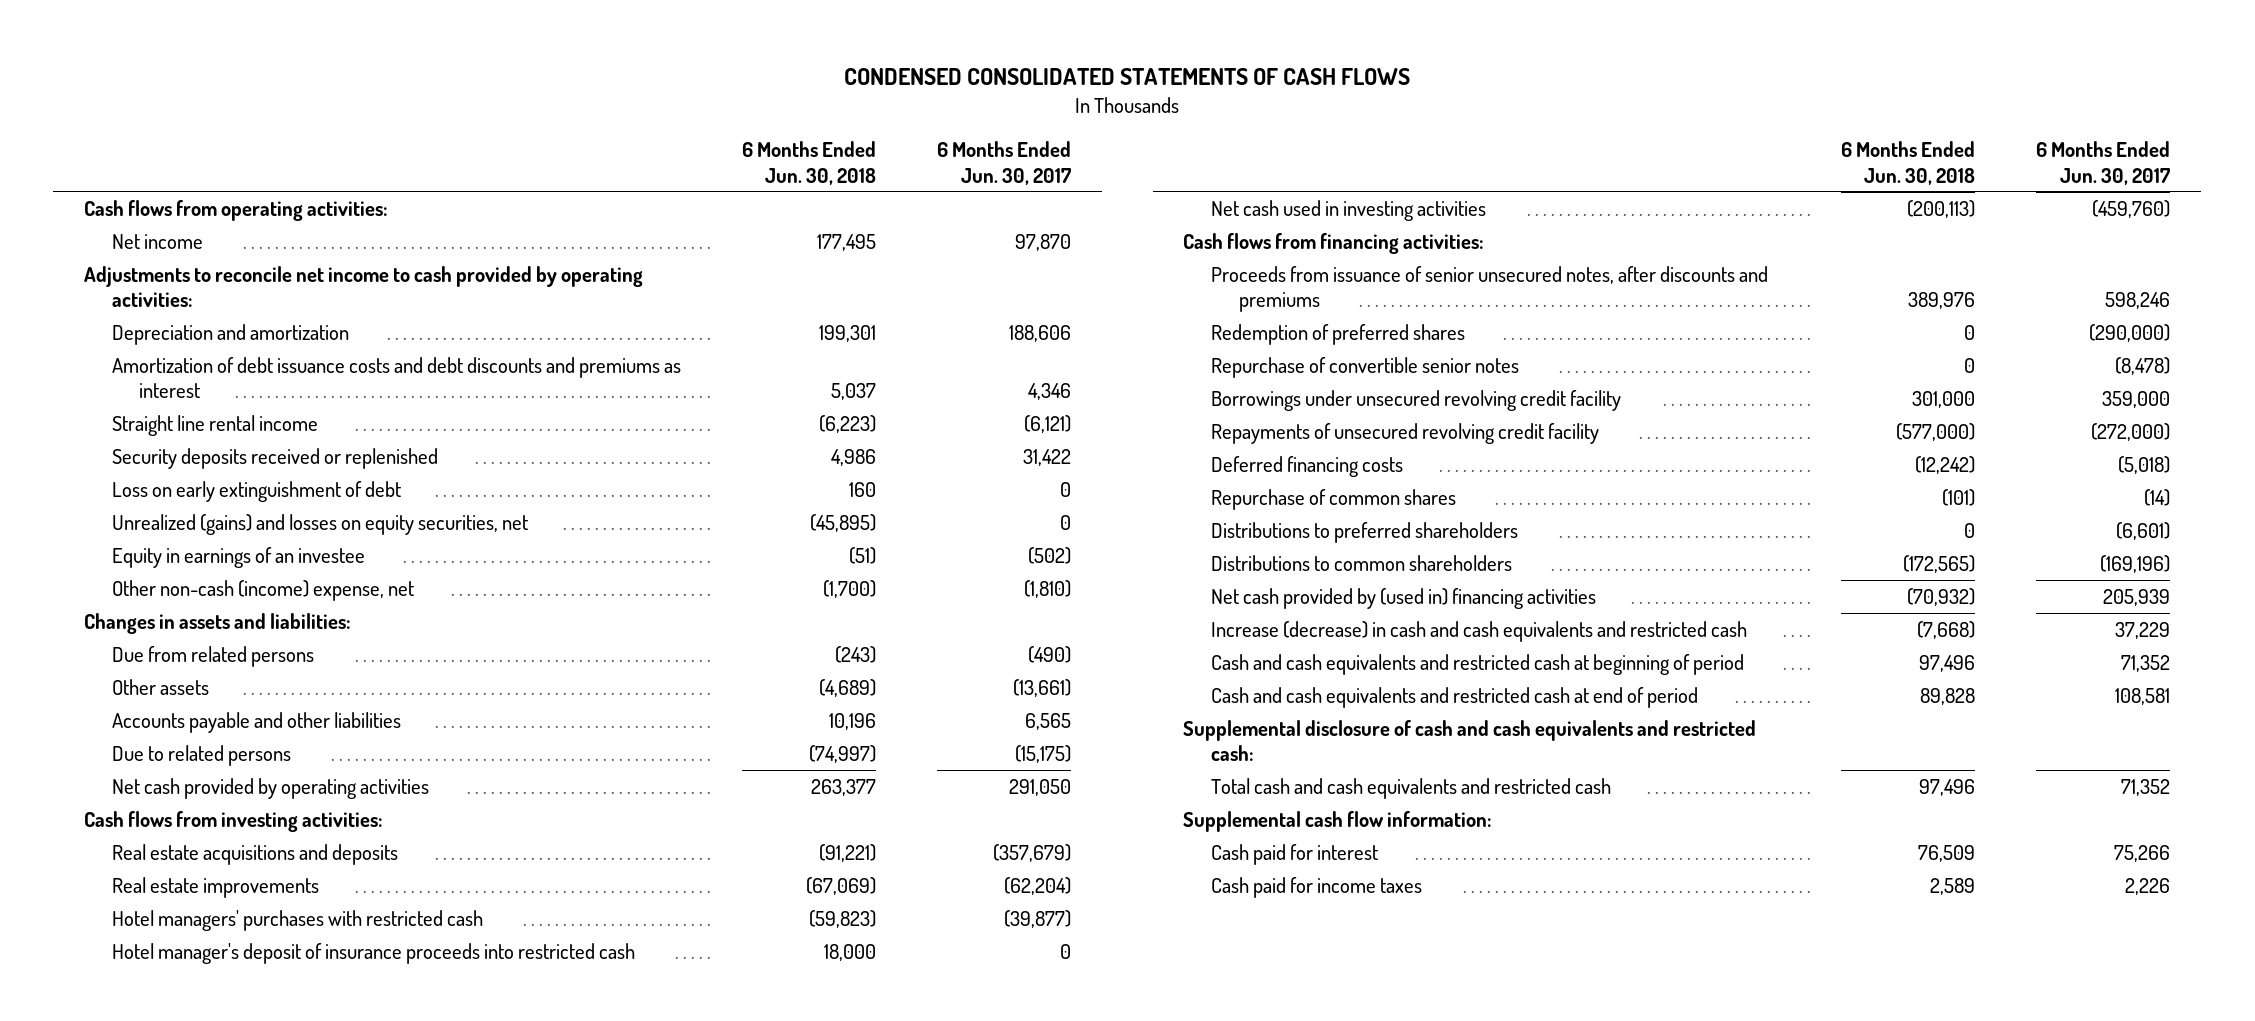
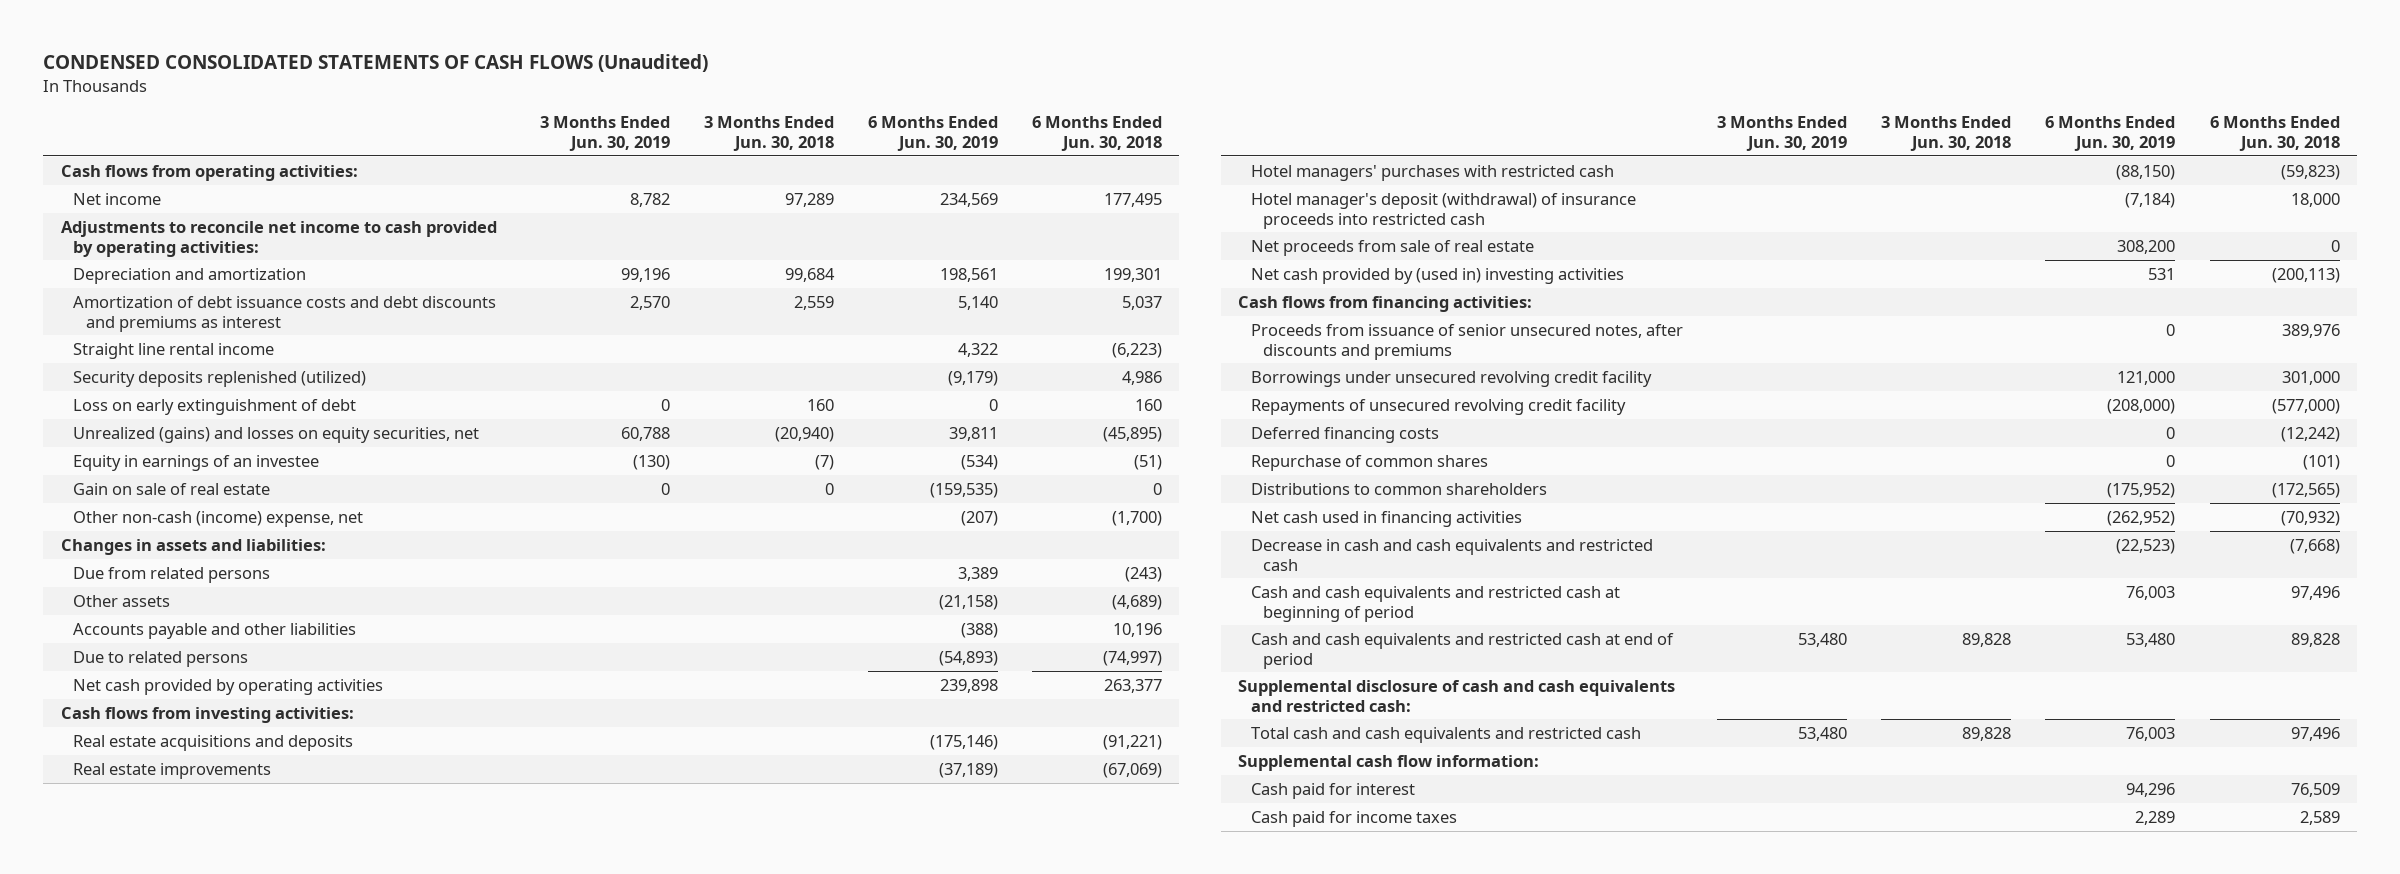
- CONDENSED CONSOLIDATED STATEMENTS OF CASH FLOWS
+ CONDENSED CONSOLIDATED STATEMENTS OF CASH FLOWS (Unaudited)
- | 6 Months Ended Jun. 30, 2018 | 6 Months Ended Jun. 30, 2017
+ | 3 Months Ended Jun. 30, 2019 | 3 Months Ended Jun. 30, 2018 | 6 Months Ended Jun. 30, 2019 | 6 Months Ended Jun. 30, 2018
- Security deposits received or replenished | 4,986 | 31,422
+ Security deposits replenished (utilized) | | | (9,179) | 4,986
+ Gain on sale of real estate | 0 | 0 | (159,535) | 0
- Hotel manager's deposit of insurance proceeds into restricted cash | 18,000 | 0
- Net cash used in investing activities | (200,113) | (459,760)
+ Hotel manager's deposit (withdrawal) of insurance proceeds into restricted cash | | | (7,184) | 18,000
+ Net proceeds from sale of real estate | | | 308,200 | 0
+ Net cash provided by (used in) investing activities | | | 531 | (200,113)
- Redemption of preferred shares | 0 | (290,000)
- Repurchase of convertible senior notes | 0 | (8,478)
- Distributions to preferred shareholders | 0 | (6,601)
- Net cash provided by (used in) financing activities | (70,932) | 205,939
- Increase (decrease) in cash and cash equivalents and restricted cash | (7,668) | 37,229
+ Net cash used in financing activities | | | (262,952) | (70,932)
+ Decrease in cash and cash equivalents and restricted cash | | | (22,523) | (7,668)

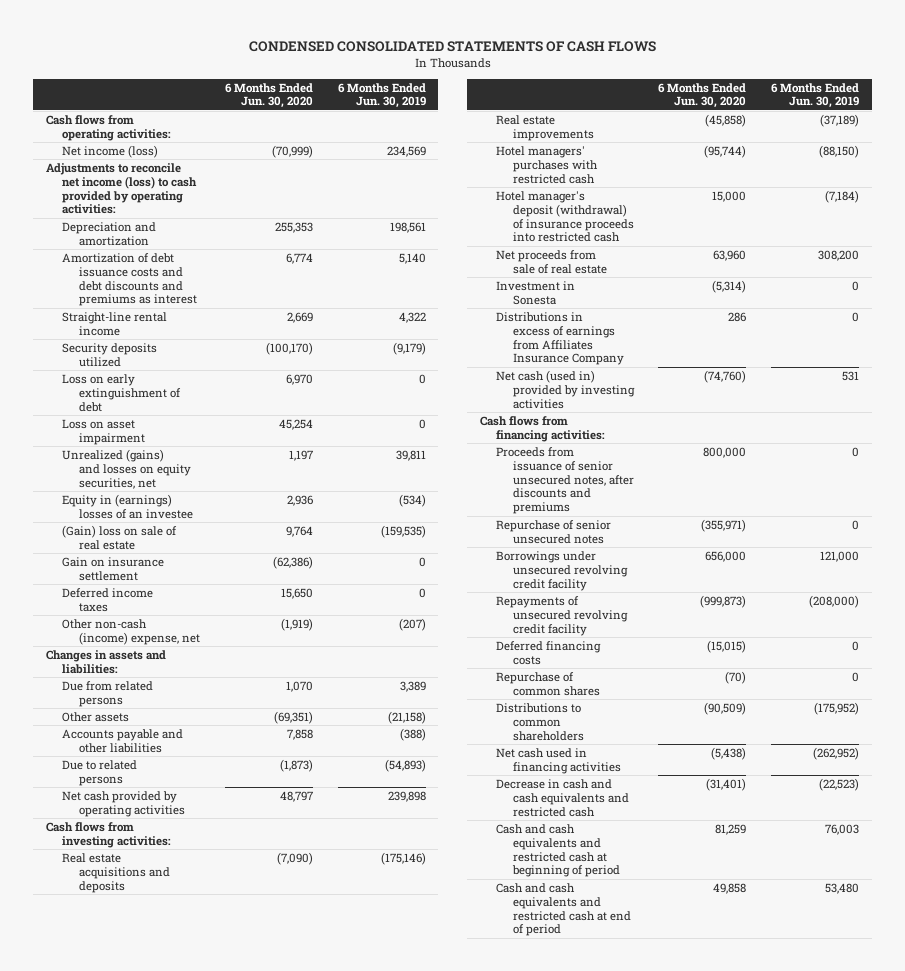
- CONDENSED CONSOLIDATED STATEMENTS OF CASH FLOWS (Unaudited)
+ CONDENSED CONSOLIDATED STATEMENTS OF CASH FLOWS
- | 3 Months Ended Jun. 30, 2019 | 3 Months Ended Jun. 30, 2018 | 6 Months Ended Jun. 30, 2019 | 6 Months Ended Jun. 30, 2018
+ | 6 Months Ended Jun. 30, 2020 | 6 Months Ended Jun. 30, 2019
- Net income | 8,782 | 97,289 | 234,569 | 177,495
- Adjustments to reconcile net income to cash provided by operating activities:
+ Net income (loss) | (70,999) | 234,569
+ Adjustments to reconcile net income (loss) to cash provided by operating activities:
- Straight line rental income | | | 4,322 | (6,223)
- Security deposits replenished (utilized) | | | (9,179) | 4,986
+ Straight-line rental income | 2,669 | 4,322
+ Security deposits utilized | (100,170) | (9,179)
+ Loss on asset impairment | 45,254 | 0
- Equity in earnings of an investee | (130) | (7) | (534) | (51)
- Gain on sale of real estate | 0 | 0 | (159,535) | 0
+ Equity in (earnings) losses of an investee | 2,936 | (534)
+ (Gain) loss on sale of real estate | 9,764 | (159,535)
+ Gain on insurance settlement | (62,386) | 0
+ Deferred income taxes | 15,650 | 0
- Net cash provided by (used in) investing activities | | | 531 | (200,113)
+ Investment in Sonesta | (5,314) | 0
+ Distributions in excess of earnings from Affiliates Insurance Company | 286 | 0
+ Net cash (used in) provided by investing activities | (74,760) | 531
+ Repurchase of senior unsecured notes | (355,971) | 0
- Supplemental disclosure of cash and cash equivalents and restricted cash:
- Total cash and cash equivalents and restricted cash | 53,480 | 89,828 | 76,003 | 97,496
- Supplemental cash flow information:
- Cash paid for interest | | | 94,296 | 76,509
- Cash paid for income taxes | | | 2,289 | 2,589

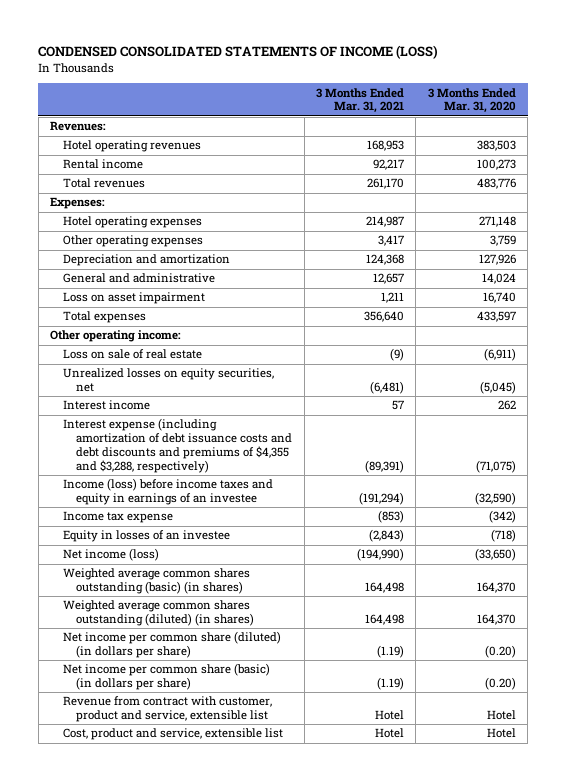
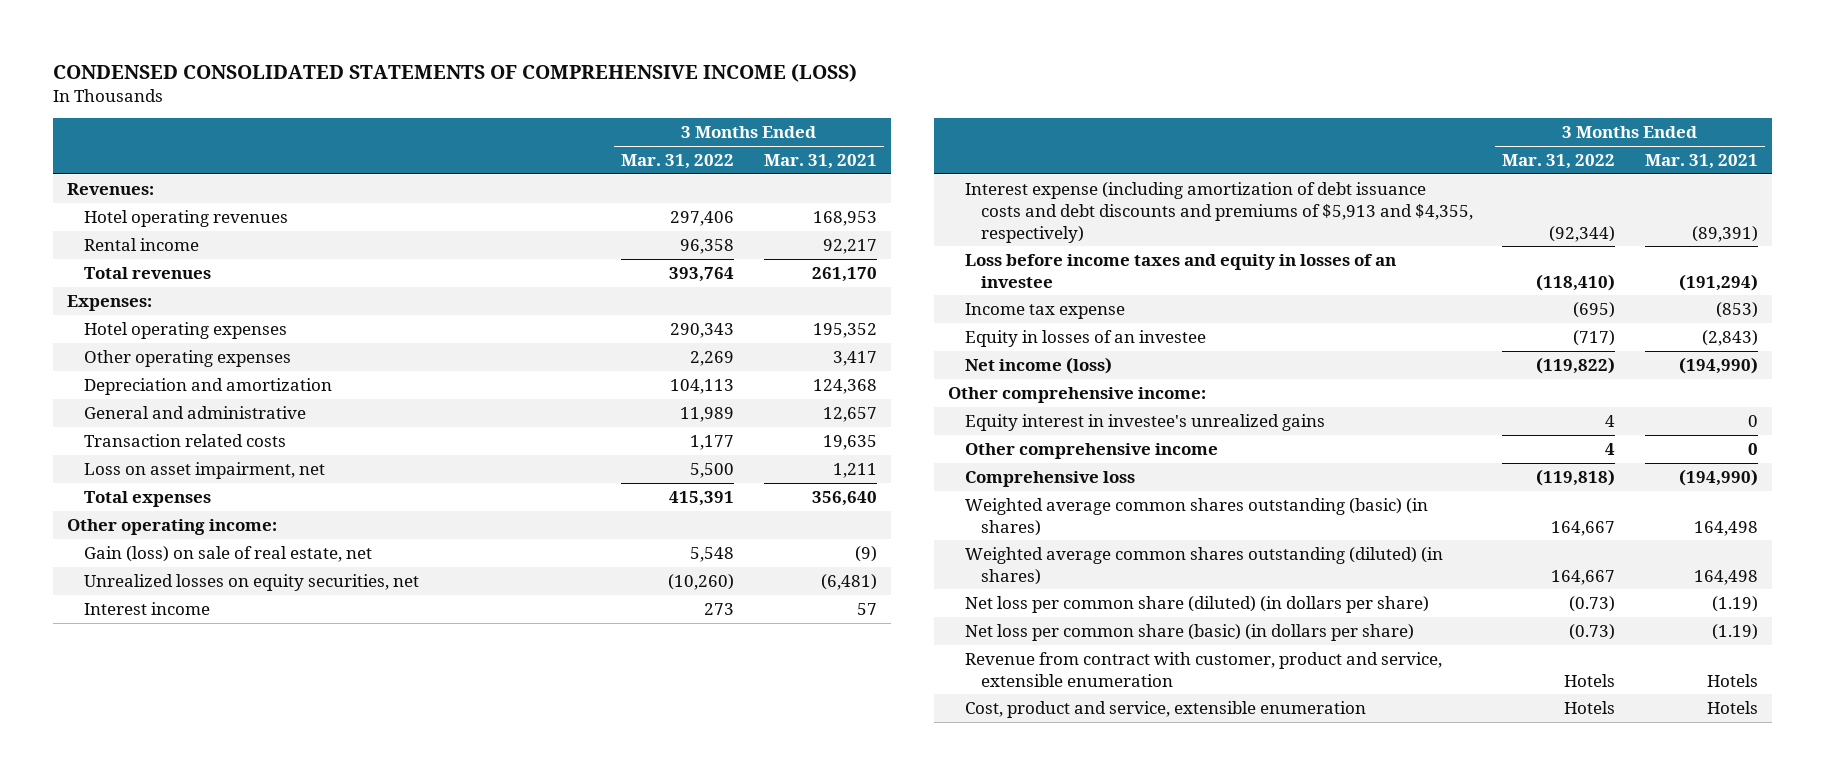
- CONDENSED CONSOLIDATED STATEMENTS OF INCOME (LOSS)
+ CONDENSED CONSOLIDATED STATEMENTS OF COMPREHENSIVE INCOME (LOSS)
- | 3 Months Ended Mar. 31, 2021 | 3 Months Ended Mar. 31, 2020
+ | 3 Months Ended Mar. 31, 2022 | 3 Months Ended Mar. 31, 2021
- Hotel operating expenses | 214,987 | 271,148
+ Hotel operating expenses | 290,343 | 195,352
- Loss on asset impairment | 1,211 | 16,740
+ Transaction related costs | 1,177 | 19,635
+ Loss on asset impairment, net | 5,500 | 1,211
- Loss on sale of real estate | (9) | (6,911)
+ Gain (loss) on sale of real estate, net | 5,548 | (9)
- Interest expense (including amortization of debt issuance costs and debt discounts and premiums of $4,355 and $3,288, respectively) | (89,391) | (71,075)
- Income (loss) before income taxes and equity in earnings of an investee | (191,294) | (32,590)
+ Interest expense (including amortization of debt issuance costs and debt discounts and premiums of $5,913 and $4,355, respectively) | (92,344) | (89,391)
+ Loss before income taxes and equity in losses of an investee | (118,410) | (191,294)
+ Other comprehensive income:
+ Equity interest in investee's unrealized gains | 4 | 0
+ Other comprehensive income | 4 | 0
+ Comprehensive loss | (119,818) | (194,990)
- Net income per common share (diluted) (in dollars per share) | (1.19) | (0.20)
- Net income per common share (basic) (in dollars per share) | (1.19) | (0.20)
- Revenue from contract with customer, product and service, extensible list | Hotel | Hotel
- Cost, product and service, extensible list | Hotel | Hotel
+ Net loss per common share (diluted) (in dollars per share) | (0.73) | (1.19)
+ Net loss per common share (basic) (in dollars per share) | (0.73) | (1.19)
+ Revenue from contract with customer, product and service, extensible enumeration | Hotels | Hotels
+ Cost, product and service, extensible enumeration | Hotels | Hotels

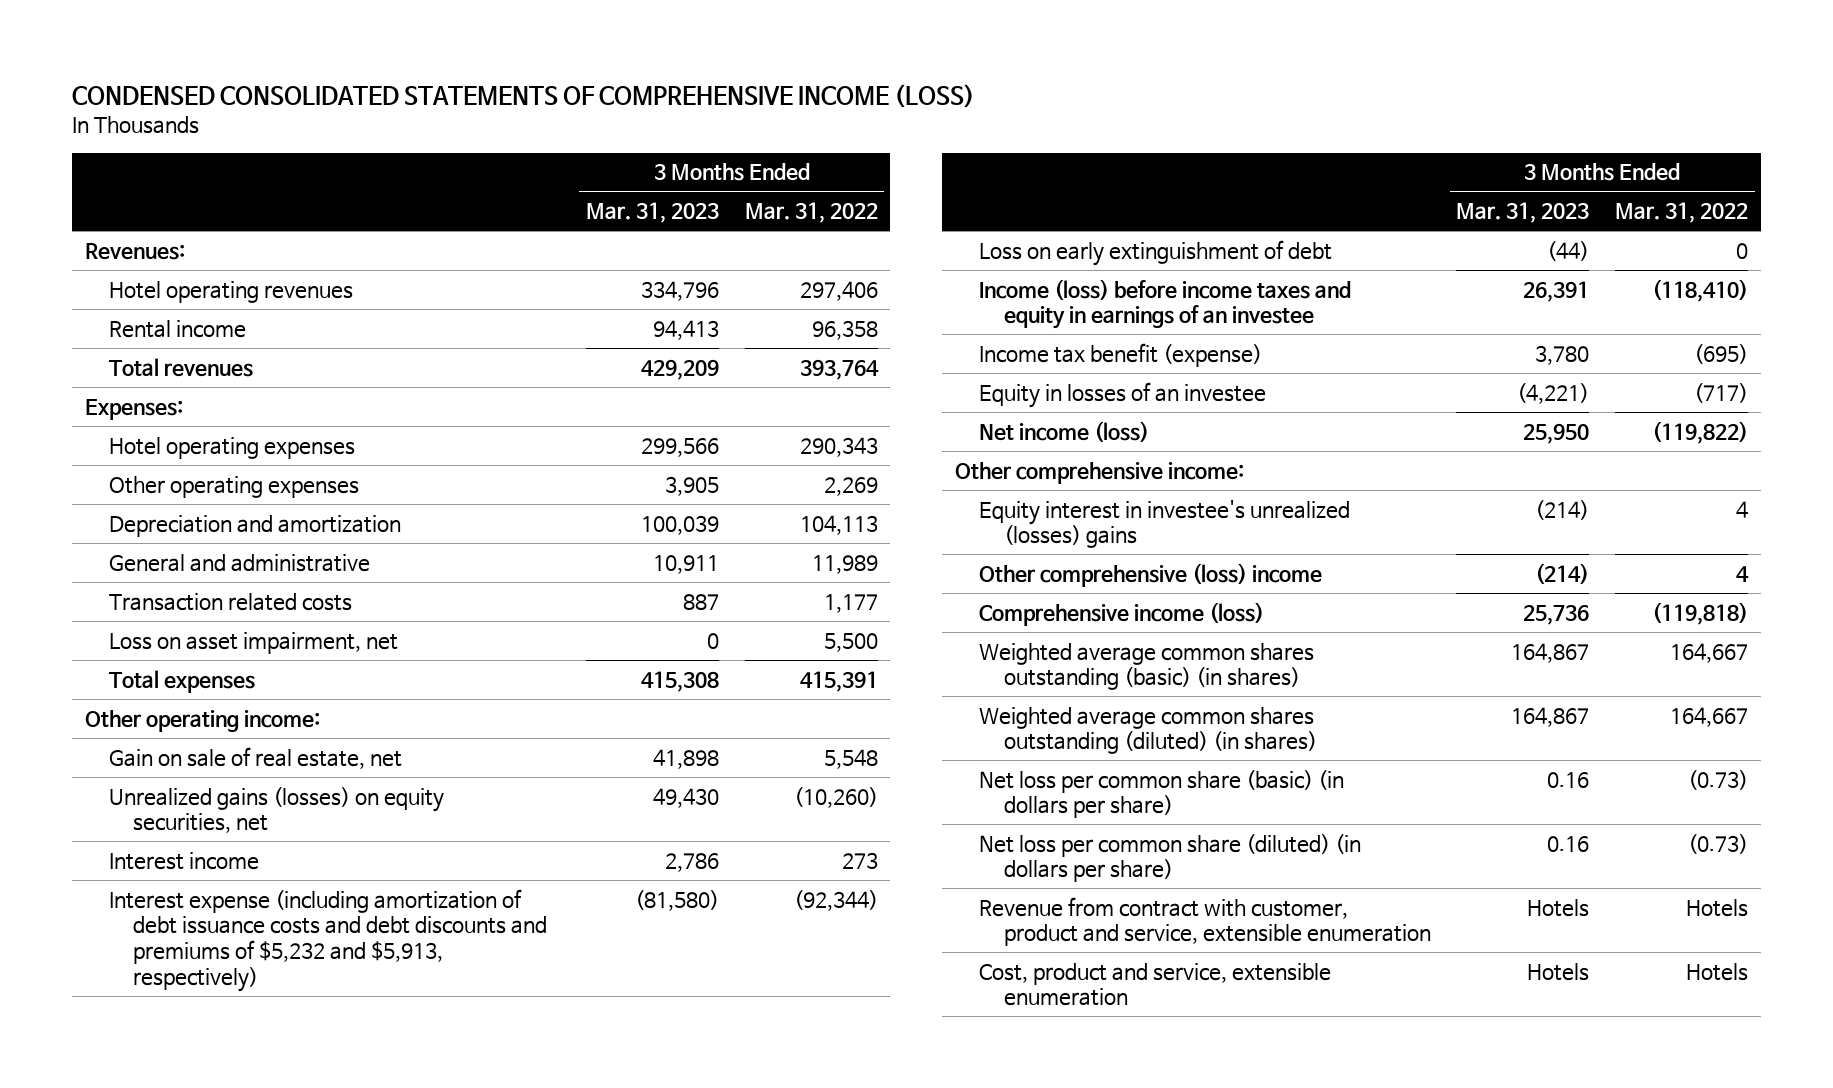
- | 3 Months Ended Mar. 31, 2022 | 3 Months Ended Mar. 31, 2021
+ | 3 Months Ended Mar. 31, 2023 | 3 Months Ended Mar. 31, 2022
- Gain (loss) on sale of real estate, net | 5,548 | (9)
- Unrealized losses on equity securities, net | (10,260) | (6,481)
+ Gain on sale of real estate, net | 41,898 | 5,548
+ Unrealized gains (losses) on equity securities, net | 49,430 | (10,260)
- Interest expense (including amortization of debt issuance costs and debt discounts and premiums of $5,913 and $4,355, respectively) | (92,344) | (89,391)
- Loss before income taxes and equity in losses of an investee | (118,410) | (191,294)
- Income tax expense | (695) | (853)
+ Interest expense (including amortization of debt issuance costs and debt discounts and premiums of $5,232 and $5,913, respectively) | (81,580) | (92,344)
+ Loss on early extinguishment of debt | (44) | 0
+ Income (loss) before income taxes and equity in earnings of an investee | 26,391 | (118,410)
+ Income tax benefit (expense) | 3,780 | (695)
- Equity interest in investee's unrealized gains | 4 | 0
- Other comprehensive income | 4 | 0
- Comprehensive loss | (119,818) | (194,990)
+ Equity interest in investee's unrealized (losses) gains | (214) | 4
+ Other comprehensive (loss) income | (214) | 4
+ Comprehensive income (loss) | 25,736 | (119,818)
moved down: Net loss per common share (diluted) (in dollars per share) | 0.16 | (0.73)

